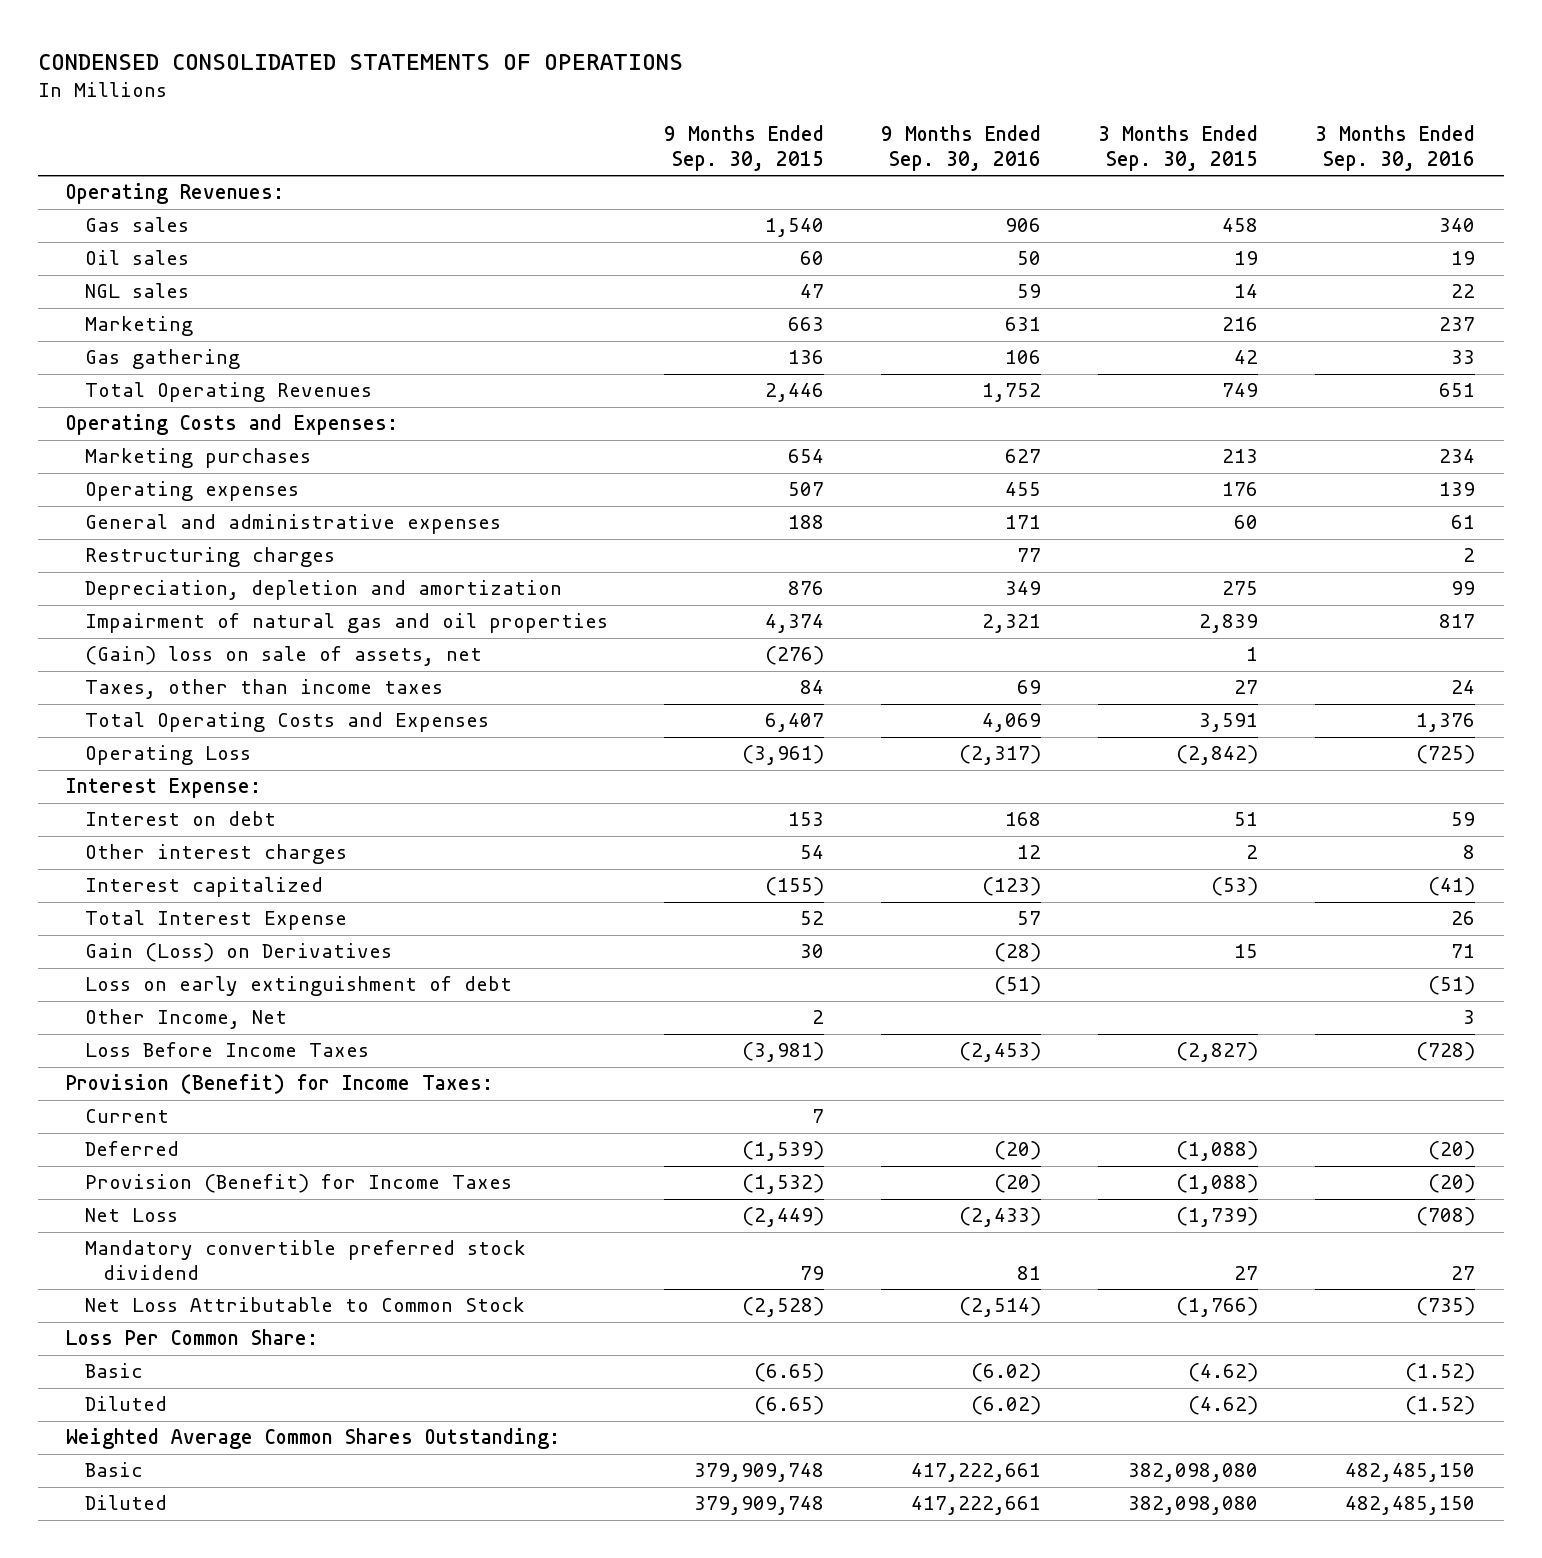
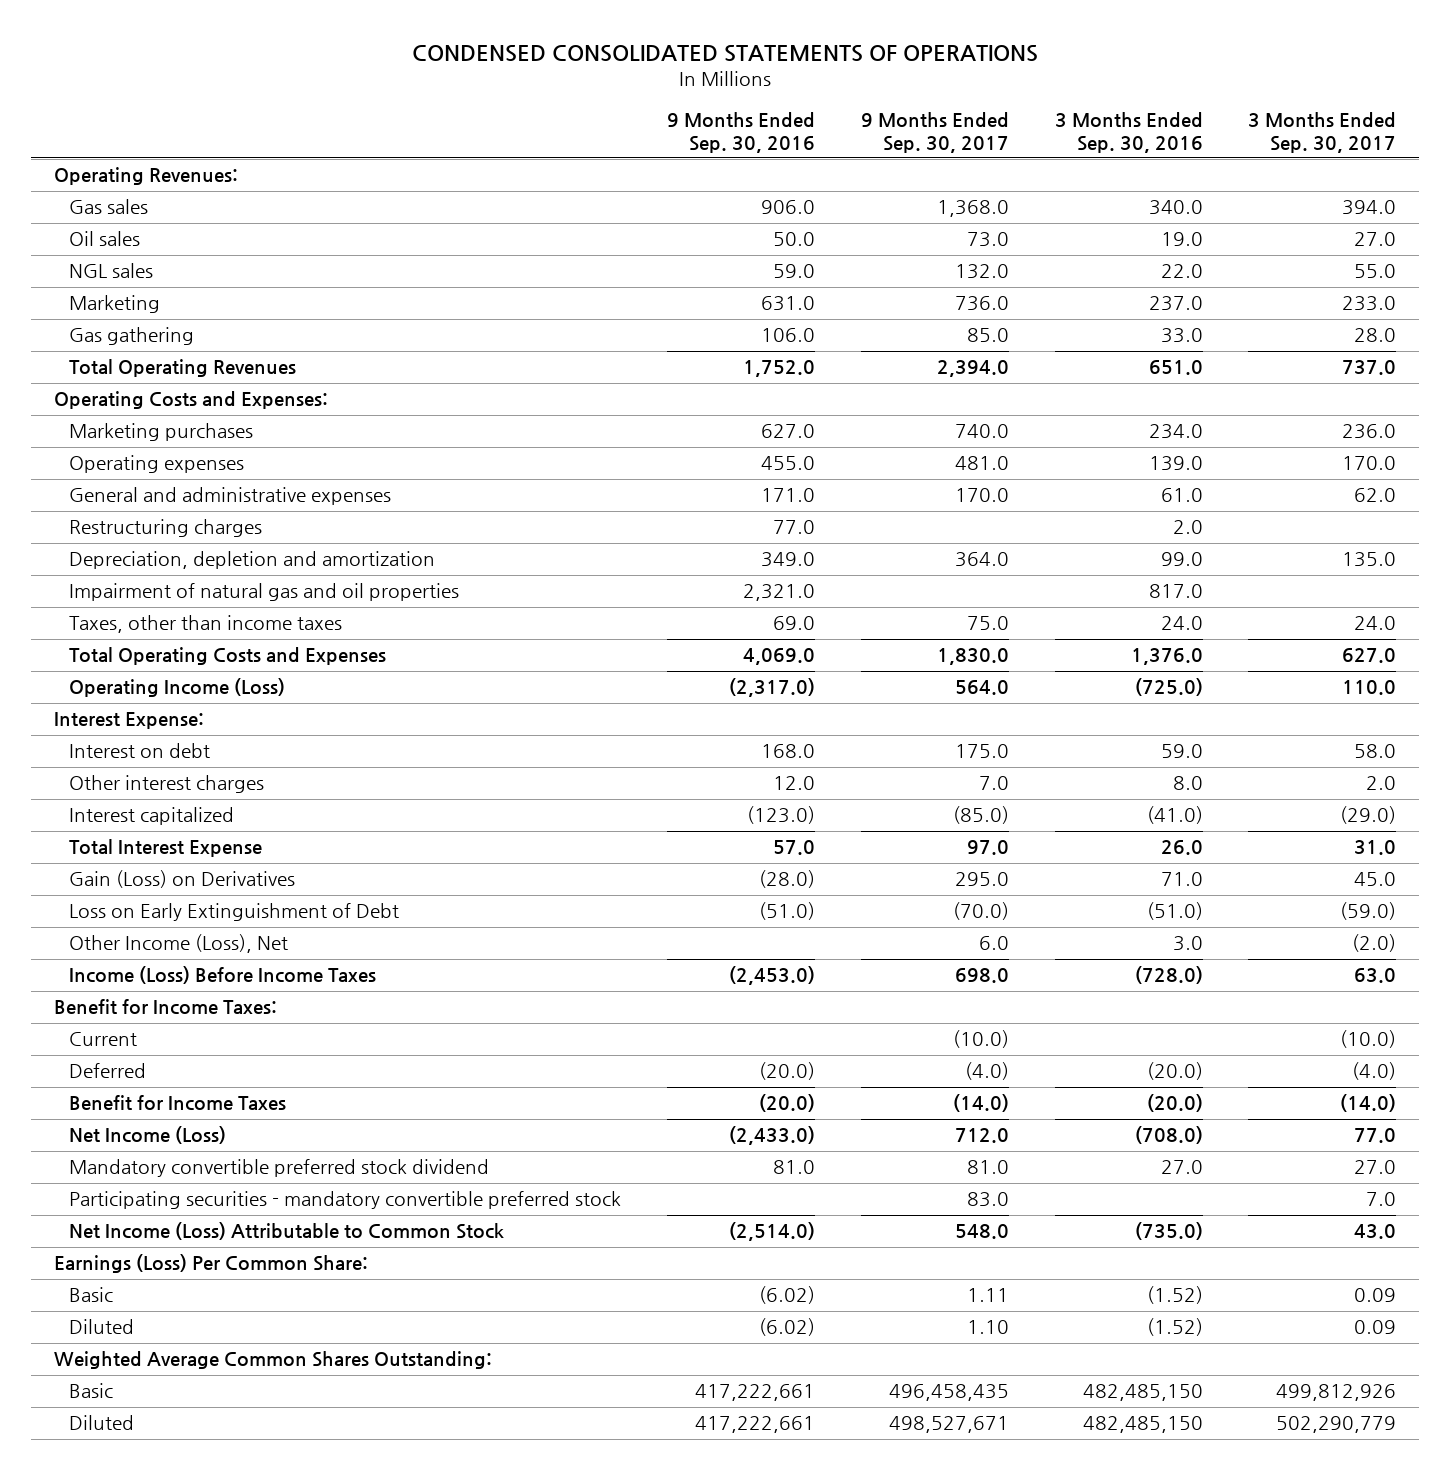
- | 9 Months Ended Sep. 30, 2015 | 9 Months Ended Sep. 30, 2016 | 3 Months Ended Sep. 30, 2015 | 3 Months Ended Sep. 30, 2016
+ | 9 Months Ended Sep. 30, 2016 | 9 Months Ended Sep. 30, 2017 | 3 Months Ended Sep. 30, 2016 | 3 Months Ended Sep. 30, 2017
- Gas sales | 1,540 | 906 | 458 | 340
- Oil sales | 60 | 50 | 19 | 19
- NGL sales | 47 | 59 | 14 | 22
- Marketing | 663 | 631 | 216 | 237
- Gas gathering | 136 | 106 | 42 | 33
- Total Operating Revenues | 2,446 | 1,752 | 749 | 651
+ Gas sales | 906.0 | 1,368.0 | 340.0 | 394.0
+ Oil sales | 50.0 | 73.0 | 19.0 | 27.0
+ NGL sales | 59.0 | 132.0 | 22.0 | 55.0
+ Marketing | 631.0 | 736.0 | 237.0 | 233.0
+ Gas gathering | 106.0 | 85.0 | 33.0 | 28.0
+ Total Operating Revenues | 1,752.0 | 2,394.0 | 651.0 | 737.0
- Marketing purchases | 654 | 627 | 213 | 234
- Operating expenses | 507 | 455 | 176 | 139
- General and administrative expenses | 188 | 171 | 60 | 61
- Restructuring charges | | 77 | | 2
- Depreciation, depletion and amortization | 876 | 349 | 275 | 99
- Impairment of natural gas and oil properties | 4,374 | 2,321 | 2,839 | 817
- (Gain) loss on sale of assets, net | (276) | | 1 |
- Taxes, other than income taxes | 84 | 69 | 27 | 24
- Total Operating Costs and Expenses | 6,407 | 4,069 | 3,591 | 1,376
- Operating Loss | (3,961) | (2,317) | (2,842) | (725)
+ Marketing purchases | 627.0 | 740.0 | 234.0 | 236.0
+ Operating expenses | 455.0 | 481.0 | 139.0 | 170.0
+ General and administrative expenses | 171.0 | 170.0 | 61.0 | 62.0
+ Restructuring charges | 77.0 | | 2.0 |
+ Depreciation, depletion and amortization | 349.0 | 364.0 | 99.0 | 135.0
+ Impairment of natural gas and oil properties | 2,321.0 | | 817.0 |
+ Taxes, other than income taxes | 69.0 | 75.0 | 24.0 | 24.0
+ Total Operating Costs and Expenses | 4,069.0 | 1,830.0 | 1,376.0 | 627.0
+ Operating Income (Loss) | (2,317.0) | 564.0 | (725.0) | 110.0
- Interest on debt | 153 | 168 | 51 | 59
- Other interest charges | 54 | 12 | 2 | 8
- Interest capitalized | (155) | (123) | (53) | (41)
- Total Interest Expense | 52 | 57 | | 26
- Gain (Loss) on Derivatives | 30 | (28) | 15 | 71
- Loss on early extinguishment of debt | | (51) | | (51)
- Other Income, Net | 2 | | | 3
- Loss Before Income Taxes | (3,981) | (2,453) | (2,827) | (728)
- Provision (Benefit) for Income Taxes:
+ Interest on debt | 168.0 | 175.0 | 59.0 | 58.0
+ Other interest charges | 12.0 | 7.0 | 8.0 | 2.0
+ Interest capitalized | (123.0) | (85.0) | (41.0) | (29.0)
+ Total Interest Expense | 57.0 | 97.0 | 26.0 | 31.0
+ Gain (Loss) on Derivatives | (28.0) | 295.0 | 71.0 | 45.0
+ Loss on Early Extinguishment of Debt | (51.0) | (70.0) | (51.0) | (59.0)
+ Other Income (Loss), Net | | 6.0 | 3.0 | (2.0)
+ Income (Loss) Before Income Taxes | (2,453.0) | 698.0 | (728.0) | 63.0
+ Benefit for Income Taxes:
- Deferred | (1,539) | (20) | (1,088) | (20)
- Provision (Benefit) for Income Taxes | (1,532) | (20) | (1,088) | (20)
- Net Loss | (2,449) | (2,433) | (1,739) | (708)
- Mandatory convertible preferred stock dividend | 79 | 81 | 27 | 27
- Net Loss Attributable to Common Stock | (2,528) | (2,514) | (1,766) | (735)
- Loss Per Common Share:
+ Deferred | (20.0) | (4.0) | (20.0) | (4.0)
+ Benefit for Income Taxes | (20.0) | (14.0) | (20.0) | (14.0)
+ Net Income (Loss) | (2,433.0) | 712.0 | (708.0) | 77.0
+ Mandatory convertible preferred stock dividend | 81.0 | 81.0 | 27.0 | 27.0
+ Participating securities - mandatory convertible preferred stock | | 83.0 | | 7.0
+ Net Income (Loss) Attributable to Common Stock | (2,514.0) | 548.0 | (735.0) | 43.0
+ Earnings (Loss) Per Common Share:

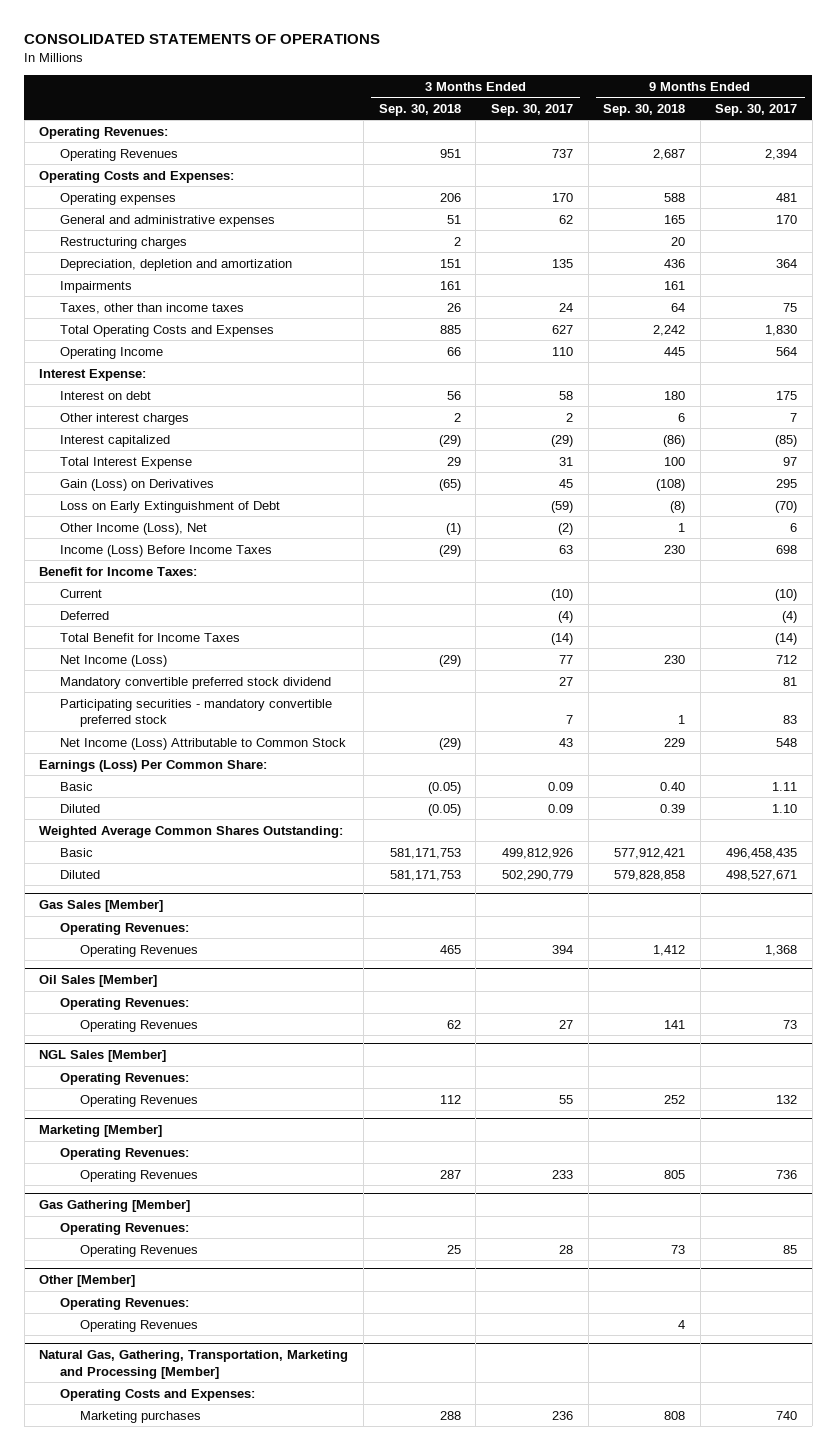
- CONDENSED CONSOLIDATED STATEMENTS OF OPERATIONS
+ CONSOLIDATED STATEMENTS OF OPERATIONS
- | 9 Months Ended Sep. 30, 2016 | 9 Months Ended Sep. 30, 2017 | 3 Months Ended Sep. 30, 2016 | 3 Months Ended Sep. 30, 2017
+ | 3 Months Ended Sep. 30, 2018 | 3 Months Ended Sep. 30, 2017 | 9 Months Ended Sep. 30, 2018 | 9 Months Ended Sep. 30, 2017
- Gas sales | 906.0 | 1,368.0 | 340.0 | 394.0
- Oil sales | 50.0 | 73.0 | 19.0 | 27.0
- NGL sales | 59.0 | 132.0 | 22.0 | 55.0
- Marketing | 631.0 | 736.0 | 237.0 | 233.0
- Gas gathering | 106.0 | 85.0 | 33.0 | 28.0
- Total Operating Revenues | 1,752.0 | 2,394.0 | 651.0 | 737.0
+ Operating Revenues | 951 | 737 | 2,687 | 2,394
- Marketing purchases | 627.0 | 740.0 | 234.0 | 236.0
- Operating expenses | 455.0 | 481.0 | 139.0 | 170.0
- General and administrative expenses | 171.0 | 170.0 | 61.0 | 62.0
+ Operating expenses | 206 | 170 | 588 | 481
+ General and administrative expenses | 51 | 62 | 165 | 170
- Depreciation, depletion and amortization | 349.0 | 364.0 | 99.0 | 135.0
- Impairment of natural gas and oil properties | 2,321.0 | | 817.0 |
- Taxes, other than income taxes | 69.0 | 75.0 | 24.0 | 24.0
- Total Operating Costs and Expenses | 4,069.0 | 1,830.0 | 1,376.0 | 627.0
- Operating Income (Loss) | (2,317.0) | 564.0 | (725.0) | 110.0
+ Depreciation, depletion and amortization | 151 | 135 | 436 | 364
+ Impairments | 161 | | 161 |
+ Taxes, other than income taxes | 26 | 24 | 64 | 75
+ Total Operating Costs and Expenses | 885 | 627 | 2,242 | 1,830
+ Operating Income | 66 | 110 | 445 | 564
- Interest on debt | 168.0 | 175.0 | 59.0 | 58.0
- Other interest charges | 12.0 | 7.0 | 8.0 | 2.0
- Interest capitalized | (123.0) | (85.0) | (41.0) | (29.0)
- Total Interest Expense | 57.0 | 97.0 | 26.0 | 31.0
- Gain (Loss) on Derivatives | (28.0) | 295.0 | 71.0 | 45.0
- Loss on Early Extinguishment of Debt | (51.0) | (70.0) | (51.0) | (59.0)
- Other Income (Loss), Net | | 6.0 | 3.0 | (2.0)
- Income (Loss) Before Income Taxes | (2,453.0) | 698.0 | (728.0) | 63.0
+ Interest on debt | 56 | 58 | 180 | 175
+ Other interest charges | 2 | 2 | 6 | 7
+ Interest capitalized | (29) | (29) | (86) | (85)
+ Total Interest Expense | 29 | 31 | 100 | 97
+ Gain (Loss) on Derivatives | (65) | 45 | (108) | 295
+ Loss on Early Extinguishment of Debt | | (59) | (8) | (70)
+ Other Income (Loss), Net | (1) | (2) | 1 | 6
+ Income (Loss) Before Income Taxes | (29) | 63 | 230 | 698
- Current | | (10.0) | | (10.0)
- Deferred | (20.0) | (4.0) | (20.0) | (4.0)
- Benefit for Income Taxes | (20.0) | (14.0) | (20.0) | (14.0)
- Net Income (Loss) | (2,433.0) | 712.0 | (708.0) | 77.0
- Mandatory convertible preferred stock dividend | 81.0 | 81.0 | 27.0 | 27.0
- Participating securities - mandatory convertible preferred stock | | 83.0 | | 7.0
- Net Income (Loss) Attributable to Common Stock | (2,514.0) | 548.0 | (735.0) | 43.0
+ Current | | (10) | | (10)
+ Deferred | | (4) | | (4)
+ Total Benefit for Income Taxes | | (14) | | (14)
+ Net Income (Loss) | (29) | 77 | 230 | 712
+ Mandatory convertible preferred stock dividend | | 27 | | 81
+ Participating securities - mandatory convertible preferred stock | | 7 | 1 | 83
+ Net Income (Loss) Attributable to Common Stock | (29) | 43 | 229 | 548
+ Gas Sales [Member]
+ Operating Revenues:
+ Operating Revenues | 465 | 394 | 1,412 | 1,368
+ Oil Sales [Member]
+ Operating Revenues:
+ Operating Revenues | 62 | 27 | 141 | 73
+ NGL Sales [Member]
+ Operating Revenues:
+ Operating Revenues | 112 | 55 | 252 | 132
+ Marketing [Member]
+ Operating Revenues:
+ Operating Revenues | 287 | 233 | 805 | 736
+ Gas Gathering [Member]
+ Operating Revenues:
+ Operating Revenues | 25 | 28 | 73 | 85
+ Other [Member]
+ Operating Revenues:
+ Operating Revenues | | | 4 |
+ Natural Gas, Gathering, Transportation, Marketing and Processing [Member]
+ Operating Costs and Expenses:
+ Marketing purchases | 288 | 236 | 808 | 740

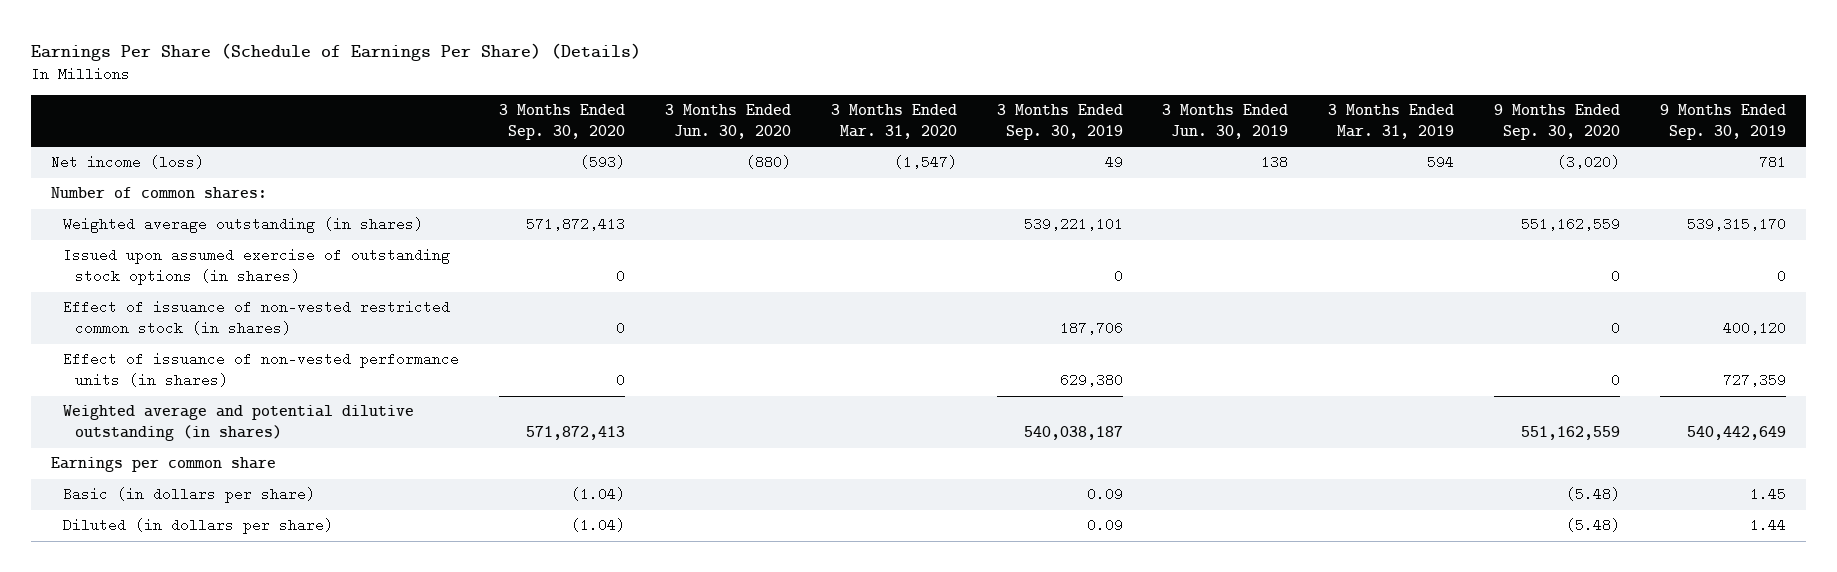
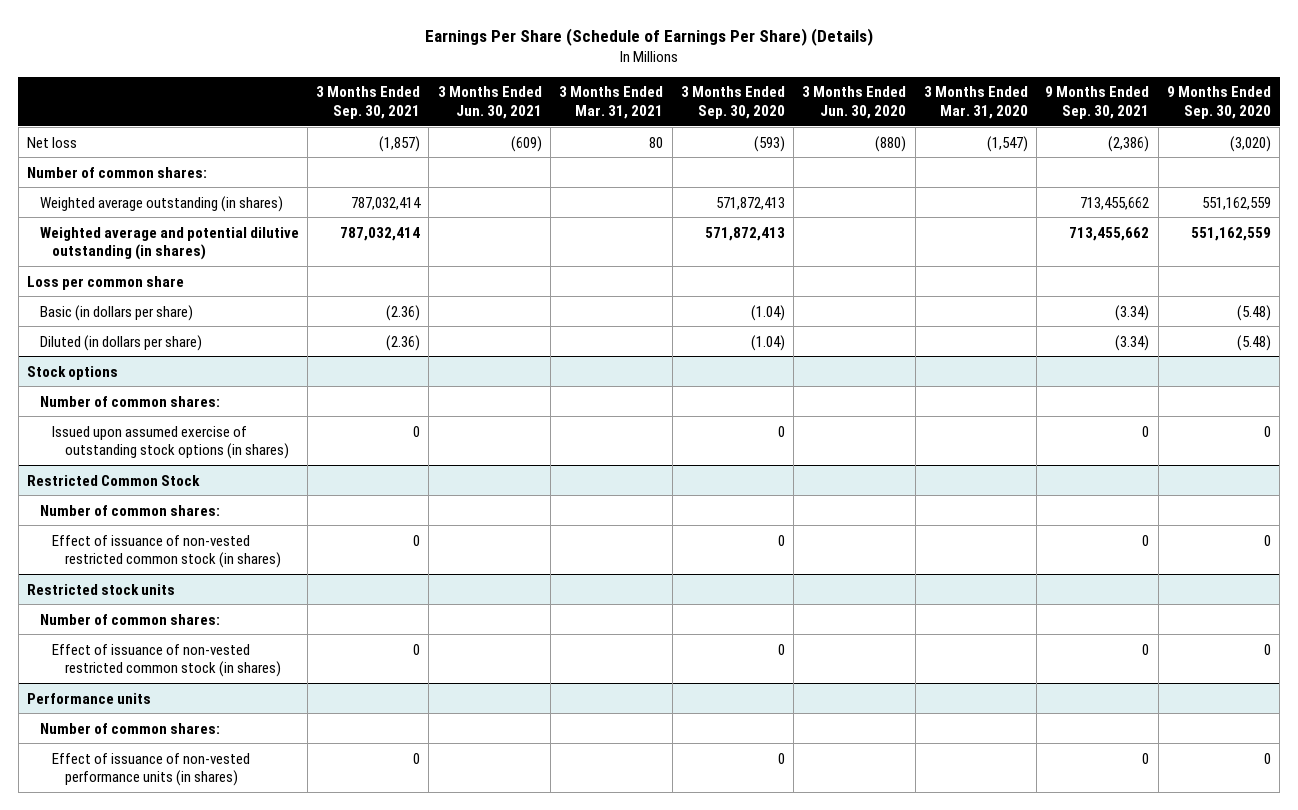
- | 3 Months Ended Sep. 30, 2020 | 3 Months Ended Jun. 30, 2020 | 3 Months Ended Mar. 31, 2020 | 3 Months Ended Sep. 30, 2019 | 3 Months Ended Jun. 30, 2019 | 3 Months Ended Mar. 31, 2019 | 9 Months Ended Sep. 30, 2020 | 9 Months Ended Sep. 30, 2019
+ | 3 Months Ended Sep. 30, 2021 | 3 Months Ended Jun. 30, 2021 | 3 Months Ended Mar. 31, 2021 | 3 Months Ended Sep. 30, 2020 | 3 Months Ended Jun. 30, 2020 | 3 Months Ended Mar. 31, 2020 | 9 Months Ended Sep. 30, 2021 | 9 Months Ended Sep. 30, 2020
- Net income (loss) | (593) | (880) | (1,547) | 49 | 138 | 594 | (3,020) | 781
+ Net loss | (1,857) | (609) | 80 | (593) | (880) | (1,547) | (2,386) | (3,020)
- Issued upon assumed exercise of outstanding stock options (in shares) | 0 | | | 0 | | | 0 | 0
- Effect of issuance of non-vested restricted common stock (in shares) | 0 | | | 187,706 | | | 0 | 400,120
- Effect of issuance of non-vested performance units (in shares) | 0 | | | 629,380 | | | 0 | 727,359
- Earnings per common share
+ Loss per common share
+ Stock options
+ Number of common shares:
+ Issued upon assumed exercise of outstanding stock options (in shares) | 0 | | | 0 | | | 0 | 0
+ Restricted Common Stock
+ Number of common shares:
+ Effect of issuance of non-vested restricted common stock (in shares) | 0 | | | 0 | | | 0 | 0
+ Restricted stock units
+ Number of common shares:
+ Effect of issuance of non-vested restricted common stock (in shares) | 0 | | | 0 | | | 0 | 0
+ Performance units
+ Number of common shares:
+ Effect of issuance of non-vested performance units (in shares) | 0 | | | 0 | | | 0 | 0

